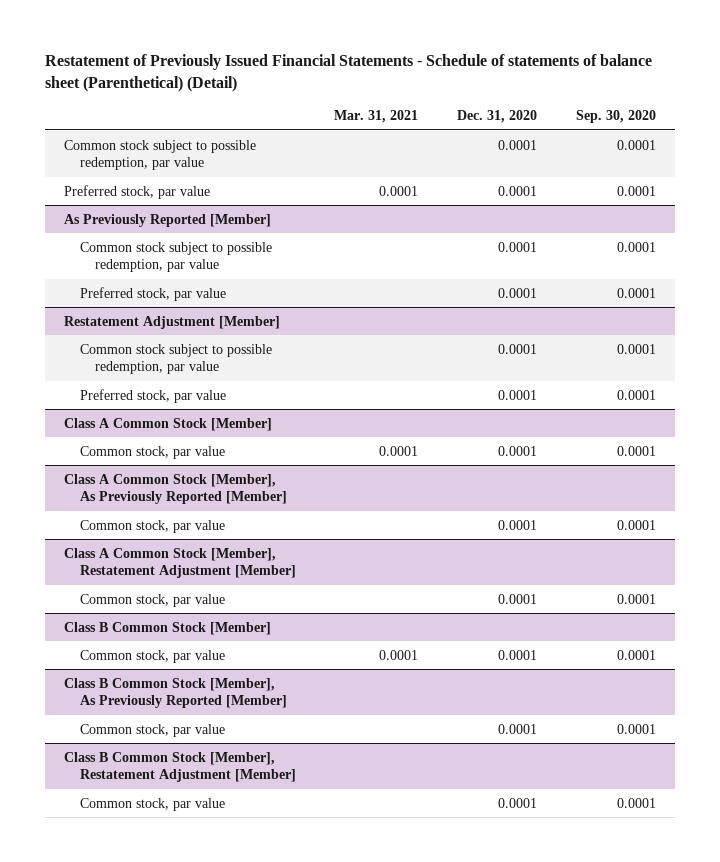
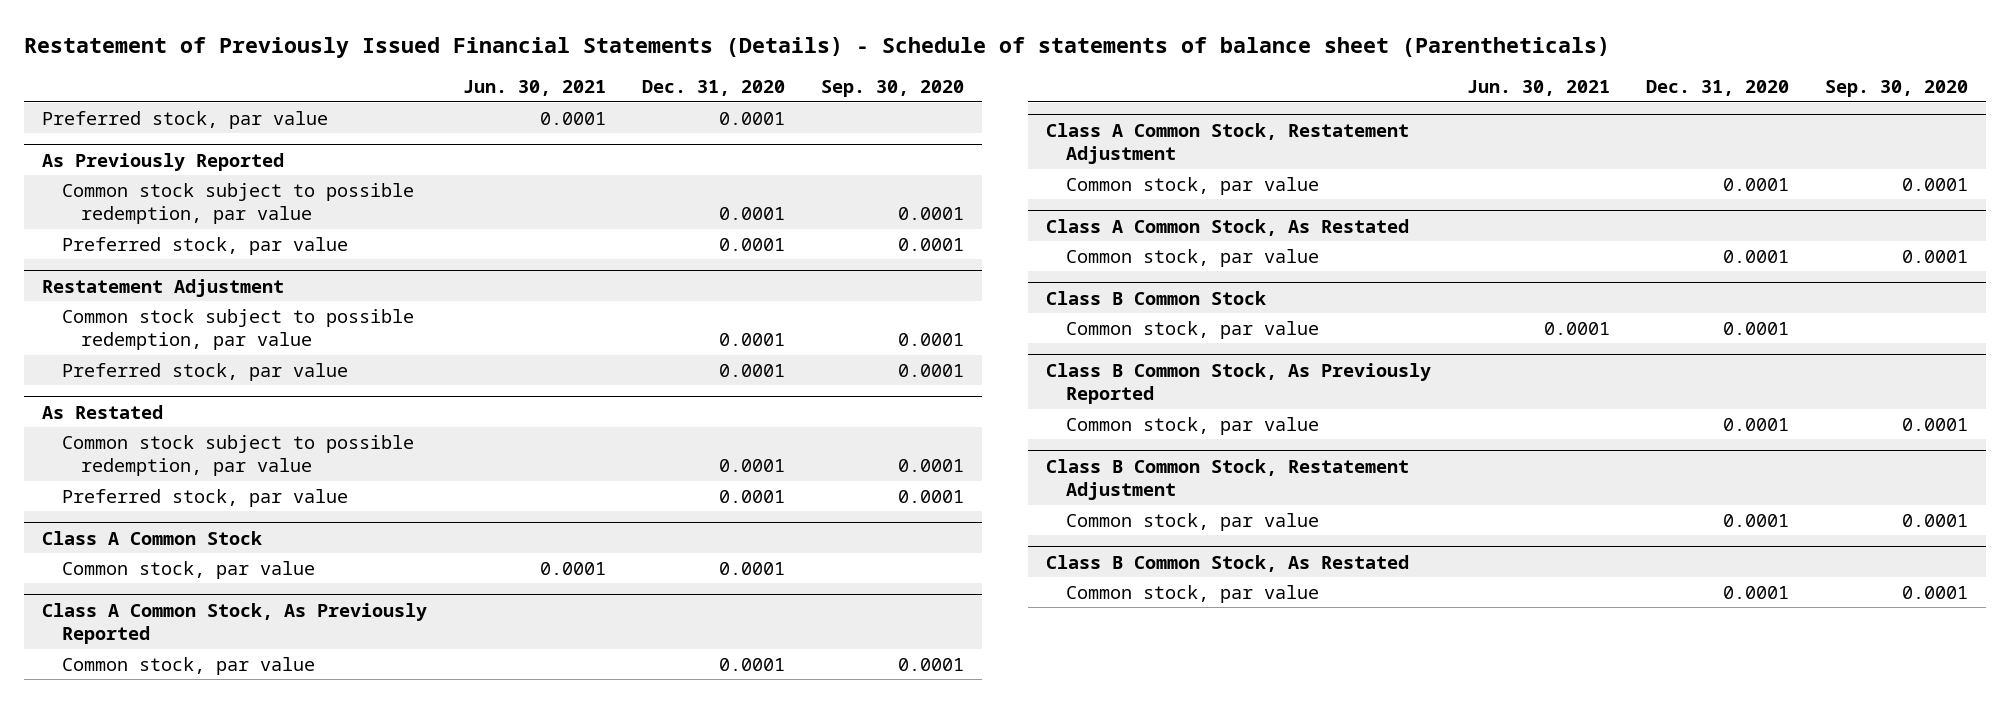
- Restatement of Previously Issued Financial Statements - Schedule of statements of balance sheet (Parenthetical) (Detail)
+ Restatement of Previously Issued Financial Statements (Details) - Schedule of statements of balance sheet (Parentheticals)
- | Mar. 31, 2021 | Dec. 31, 2020 | Sep. 30, 2020
+ | Jun. 30, 2021 | Dec. 31, 2020 | Sep. 30, 2020
+ Preferred stock, par value | 0.0001 | 0.0001 |
+ As Previously Reported
- As Previously Reported [Member]
+ Restatement Adjustment
- Restatement Adjustment [Member]
+ As Restated
- Class A Common Stock [Member]
+ Class A Common Stock
+ Common stock, par value | 0.0001 | 0.0001 |
+ Class A Common Stock, As Previously Reported
- Class A Common Stock [Member], As Previously Reported [Member]
+ Class A Common Stock, Restatement Adjustment
- Class A Common Stock [Member], Restatement Adjustment [Member]
+ Class A Common Stock, As Restated
- Class B Common Stock [Member]
+ Class B Common Stock
+ Common stock, par value | 0.0001 | 0.0001 |
+ Class B Common Stock, As Previously Reported
- Class B Common Stock [Member], As Previously Reported [Member]
+ Class B Common Stock, Restatement Adjustment
- Class B Common Stock [Member], Restatement Adjustment [Member]
+ Class B Common Stock, As Restated

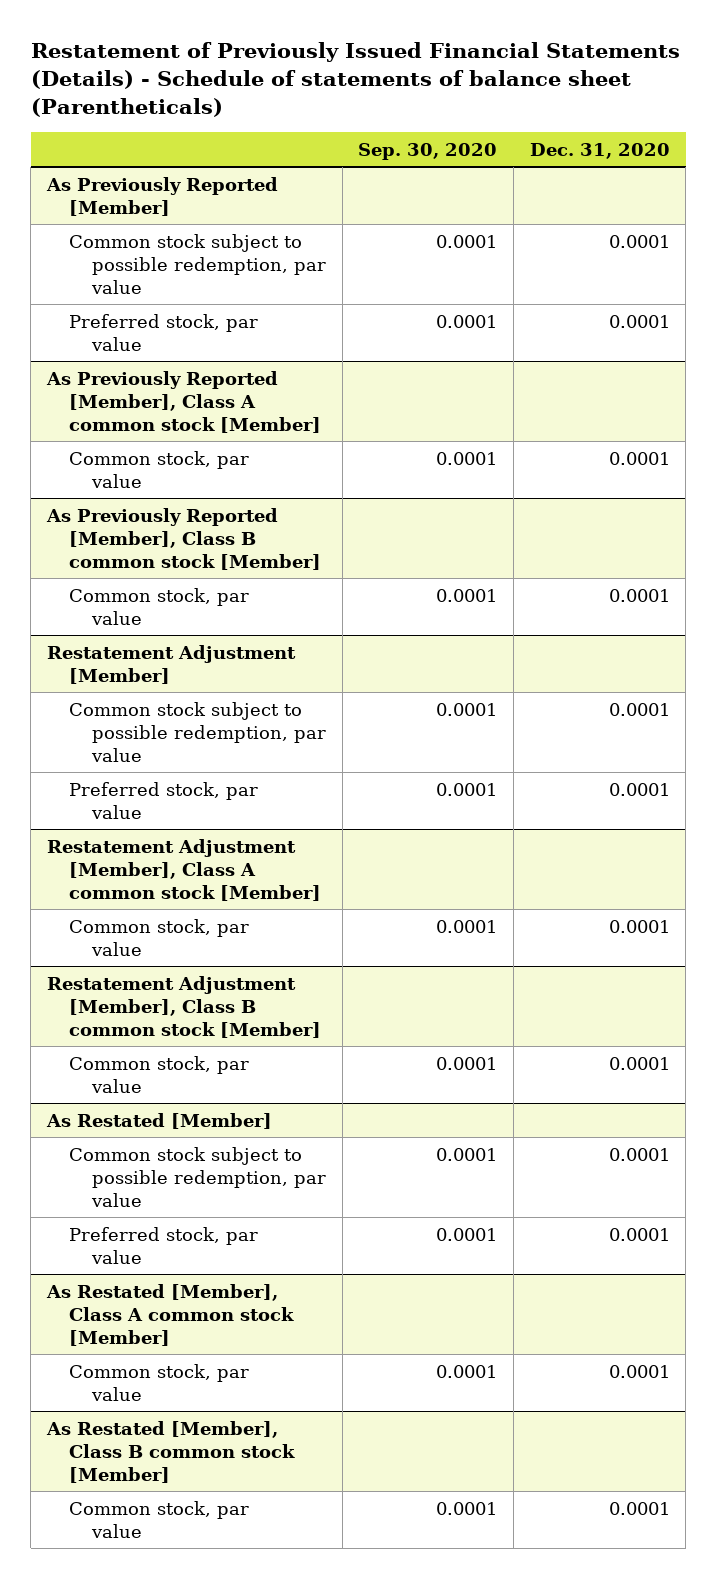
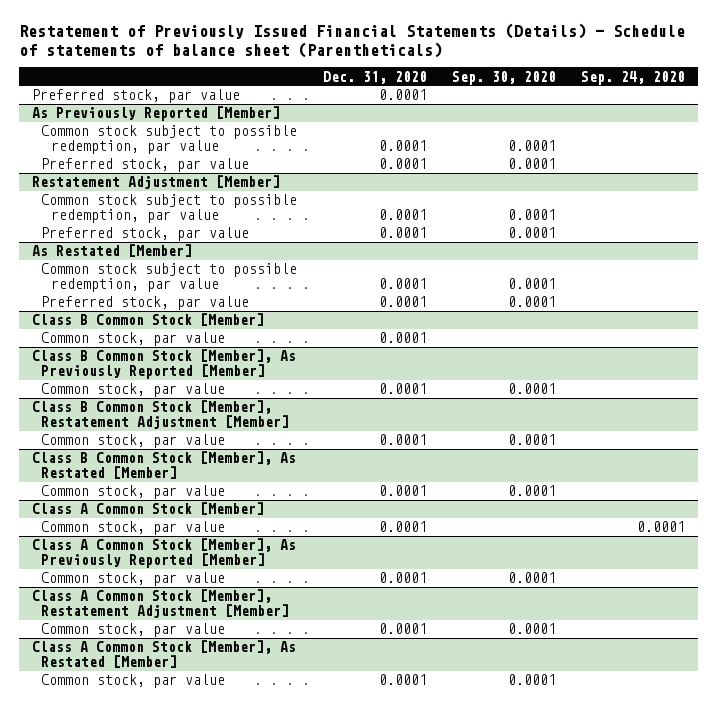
- | Sep. 30, 2020 | Dec. 31, 2020
+ | Dec. 31, 2020 | Sep. 30, 2020 | Sep. 24, 2020
+ Preferred stock, par value | 0.0001 | |
- As Previously Reported [Member], Class A common stock [Member]
- Common stock, par value | 0.0001 | 0.0001
- As Previously Reported [Member], Class B common stock [Member]
- Common stock, par value | 0.0001 | 0.0001
- Restatement Adjustment [Member], Class A common stock [Member]
- Common stock, par value | 0.0001 | 0.0001
- Restatement Adjustment [Member], Class B common stock [Member]
- Common stock, par value | 0.0001 | 0.0001
- As Restated [Member], Class A common stock [Member]
+ Class B Common Stock [Member]
+ Common stock, par value | 0.0001 | |
+ Class B Common Stock [Member], As Previously Reported [Member]
- As Restated [Member], Class B common stock [Member]
+ Class B Common Stock [Member], Restatement Adjustment [Member]
+ Class B Common Stock [Member], As Restated [Member]
+ Common stock, par value | 0.0001 | 0.0001 |
+ Class A Common Stock [Member]
+ Common stock, par value | 0.0001 | | 0.0001
+ Class A Common Stock [Member], As Previously Reported [Member]
+ Common stock, par value | 0.0001 | 0.0001 |
+ Class A Common Stock [Member], Restatement Adjustment [Member]
+ Common stock, par value | 0.0001 | 0.0001 |
+ Class A Common Stock [Member], As Restated [Member]
+ Common stock, par value | 0.0001 | 0.0001 |

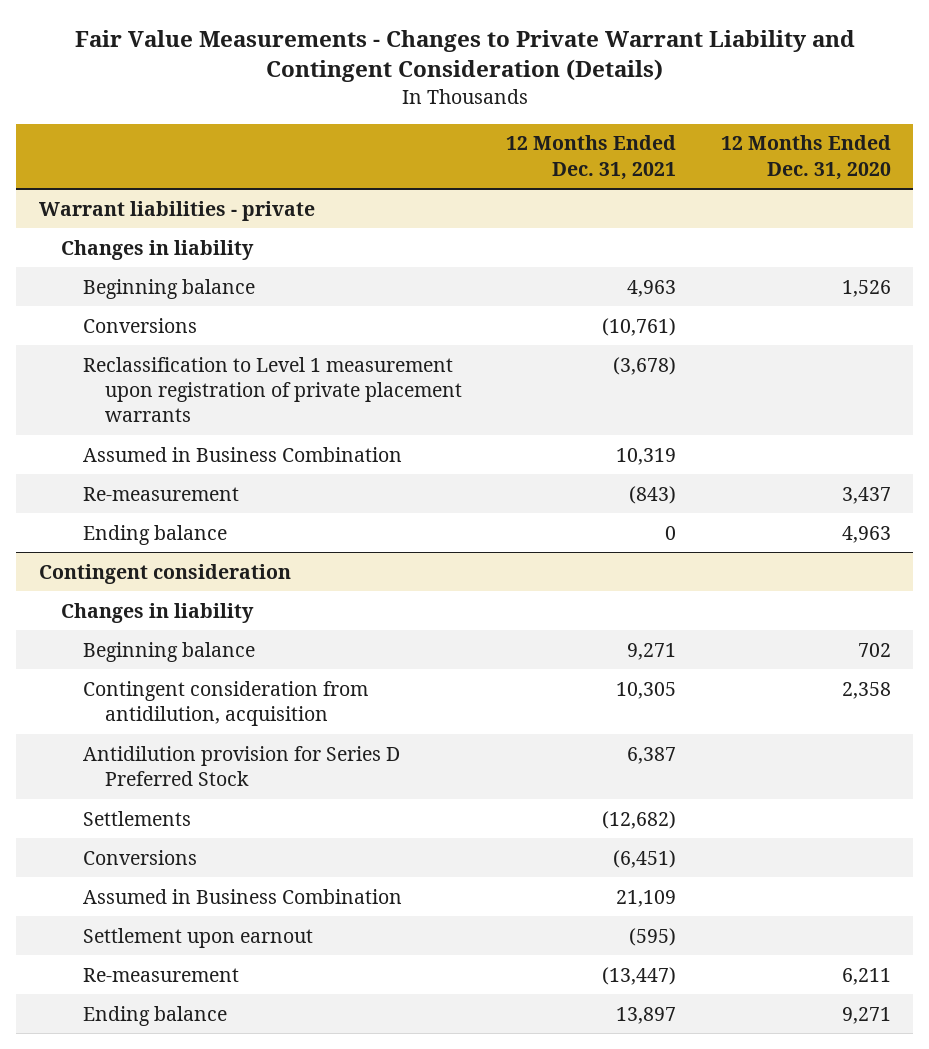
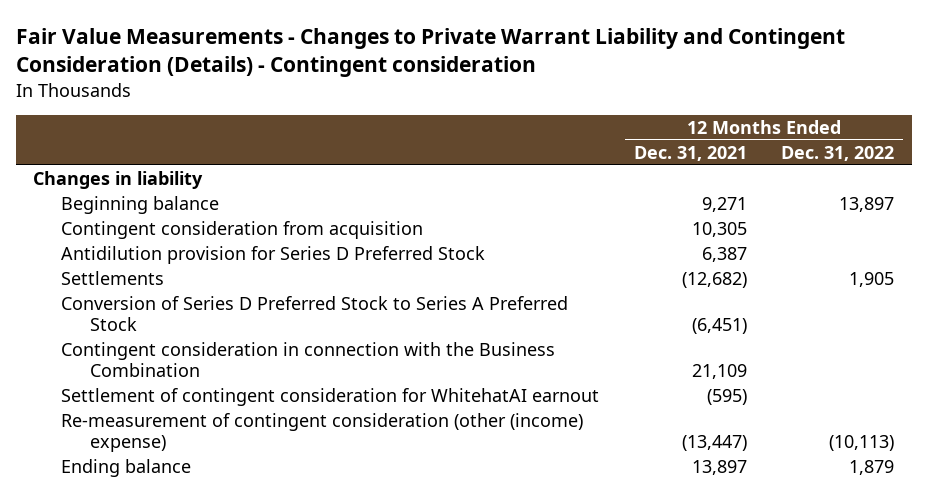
- Fair Value Measurements - Changes to Private Warrant Liability and Contingent Consideration (Details)
+ Fair Value Measurements - Changes to Private Warrant Liability and Contingent Consideration (Details) - Contingent consideration
- | 12 Months Ended Dec. 31, 2021 | 12 Months Ended Dec. 31, 2020
+ | 12 Months Ended Dec. 31, 2021 | 12 Months Ended Dec. 31, 2022
- Warrant liabilities - private
- Beginning balance | 4,963 | 1,526
- Conversions | (10,761) |
- Reclassification to Level 1 measurement upon registration of private placement warrants | (3,678) |
- Assumed in Business Combination | 10,319 |
- Re-measurement | (843) | 3,437
- Ending balance | 0 | 4,963
- Contingent consideration
- Changes in liability
- Contingent consideration from antidilution, acquisition | 10,305 | 2,358
+ Contingent consideration from acquisition | 10,305 |
- Conversions | (6,451) |
- Assumed in Business Combination | 21,109 |
- Settlement upon earnout | (595) |
- Re-measurement | (13,447) | 6,211
+ Conversion of Series D Preferred Stock to Series A Preferred Stock | (6,451) |
+ Contingent consideration in connection with the Business Combination | 21,109 |
+ Settlement of contingent consideration for WhitehatAI earnout | (595) |
+ Re-measurement of contingent consideration (other (income) expense) | (13,447) | (10,113)

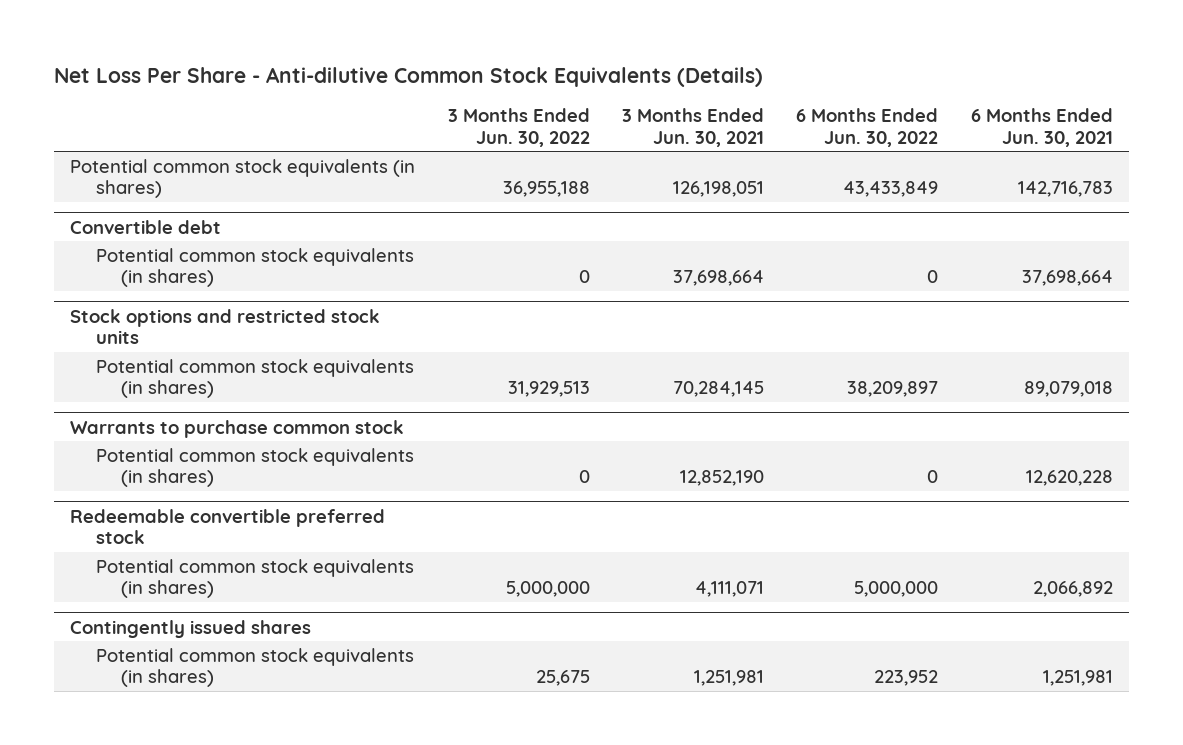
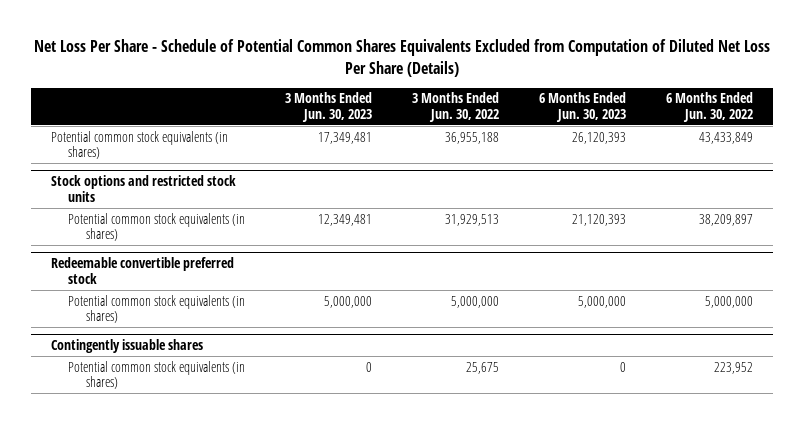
- Net Loss Per Share - Anti-dilutive Common Stock Equivalents (Details)
+ Net Loss Per Share - Schedule of Potential Common Shares Equivalents Excluded from Computation of Diluted Net Loss Per Share (Details)
- | 3 Months Ended Jun. 30, 2022 | 3 Months Ended Jun. 30, 2021 | 6 Months Ended Jun. 30, 2022 | 6 Months Ended Jun. 30, 2021
+ | 3 Months Ended Jun. 30, 2023 | 3 Months Ended Jun. 30, 2022 | 6 Months Ended Jun. 30, 2023 | 6 Months Ended Jun. 30, 2022
- Convertible debt
- Potential common stock equivalents (in shares) | 0 | 37,698,664 | 0 | 37,698,664
- Warrants to purchase common stock
- Potential common stock equivalents (in shares) | 0 | 12,852,190 | 0 | 12,620,228
- Contingently issued shares
+ Contingently issuable shares

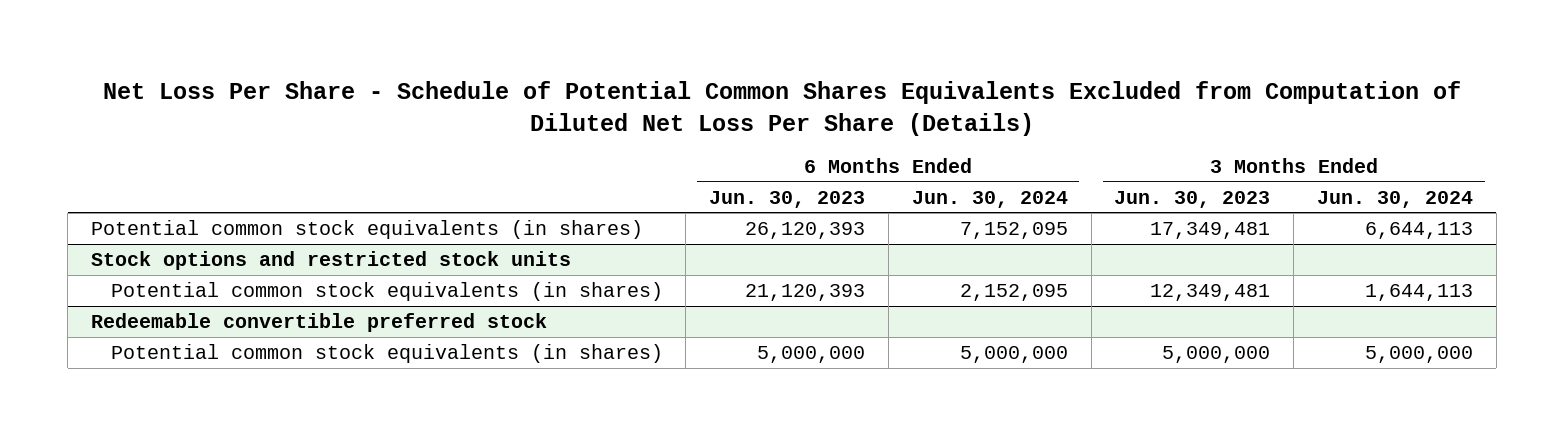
- | 3 Months Ended Jun. 30, 2023 | 3 Months Ended Jun. 30, 2022 | 6 Months Ended Jun. 30, 2023 | 6 Months Ended Jun. 30, 2022
+ | 6 Months Ended Jun. 30, 2023 | 6 Months Ended Jun. 30, 2024 | 3 Months Ended Jun. 30, 2023 | 3 Months Ended Jun. 30, 2024
- Contingently issuable shares
- Potential common stock equivalents (in shares) | 0 | 25,675 | 0 | 223,952

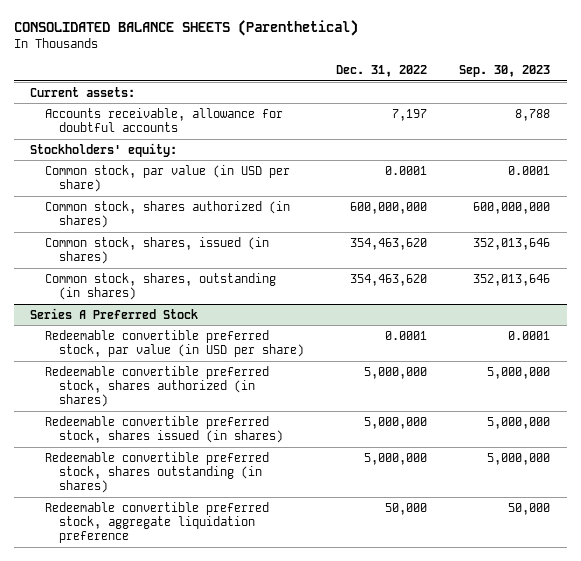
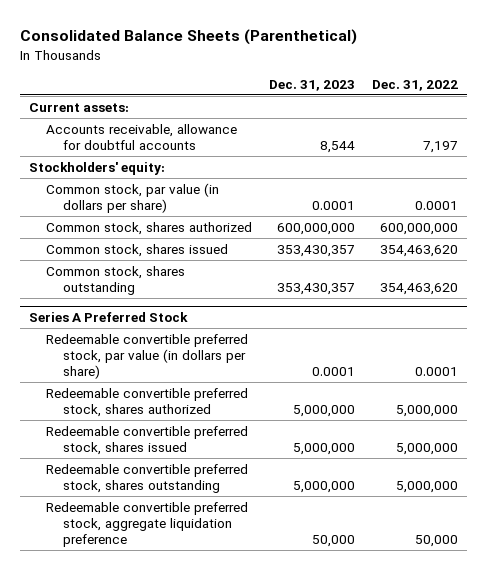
- CONSOLIDATED BALANCE SHEETS (Parenthetical)
+ Consolidated Balance Sheets (Parenthetical)
- | Dec. 31, 2022 | Sep. 30, 2023
+ | Dec. 31, 2023 | Dec. 31, 2022
- Common stock, par value (in USD per share) | 0.0001 | 0.0001
- Common stock, shares authorized (in shares) | 600,000,000 | 600,000,000
- Common stock, shares, issued (in shares) | 354,463,620 | 352,013,646
- Common stock, shares, outstanding (in shares) | 354,463,620 | 352,013,646
+ Common stock, par value (in dollars per share) | 0.0001 | 0.0001
+ Common stock, shares authorized | 600,000,000 | 600,000,000
+ Common stock, shares issued | 353,430,357 | 354,463,620
+ Common stock, shares outstanding | 353,430,357 | 354,463,620
@ Series A Preferred Stock
- Redeemable convertible preferred stock, par value (in USD per share) | 0.0001 | 0.0001
- Redeemable convertible preferred stock, shares authorized (in shares) | 5,000,000 | 5,000,000
- Redeemable convertible preferred stock, shares issued (in shares) | 5,000,000 | 5,000,000
- Redeemable convertible preferred stock, shares outstanding (in shares) | 5,000,000 | 5,000,000
+ Redeemable convertible preferred stock, par value (in dollars per share) | 0.0001 | 0.0001
+ Redeemable convertible preferred stock, shares authorized | 5,000,000 | 5,000,000
+ Redeemable convertible preferred stock, shares issued | 5,000,000 | 5,000,000
+ Redeemable convertible preferred stock, shares outstanding | 5,000,000 | 5,000,000

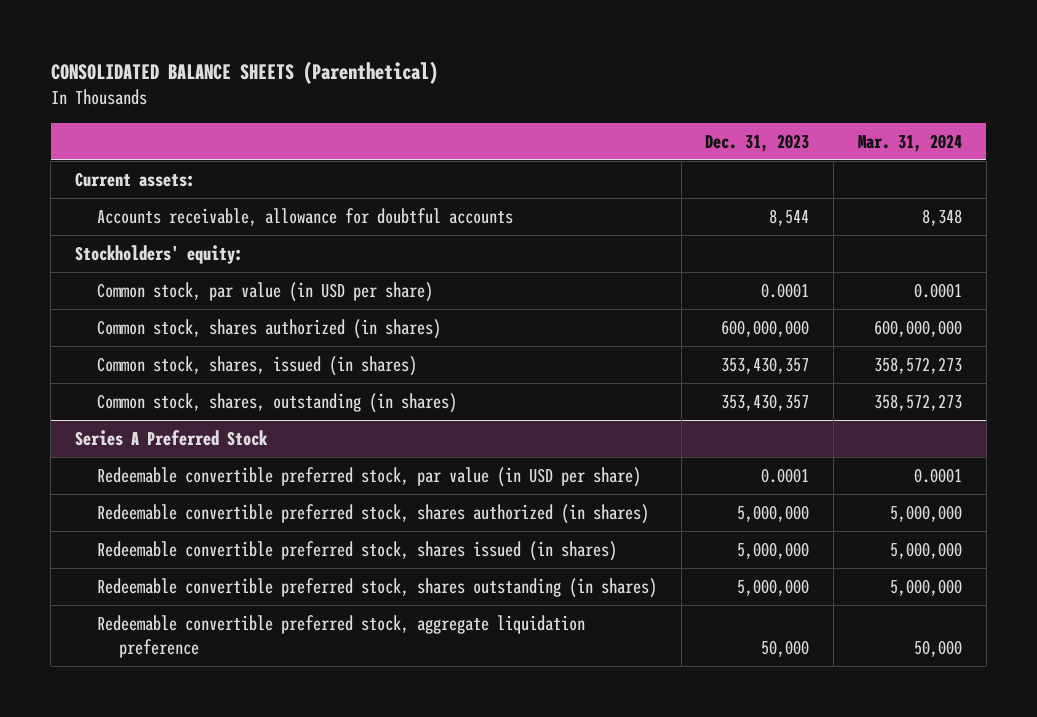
- Consolidated Balance Sheets (Parenthetical)
+ CONSOLIDATED BALANCE SHEETS (Parenthetical)
- | Dec. 31, 2023 | Dec. 31, 2022
+ | Dec. 31, 2023 | Mar. 31, 2024
- Common stock, par value (in dollars per share) | 0.0001 | 0.0001
- Common stock, shares authorized | 600,000,000 | 600,000,000
- Common stock, shares issued | 353,430,357 | 354,463,620
- Common stock, shares outstanding | 353,430,357 | 354,463,620
+ Common stock, par value (in USD per share) | 0.0001 | 0.0001
+ Common stock, shares authorized (in shares) | 600,000,000 | 600,000,000
+ Common stock, shares, issued (in shares) | 353,430,357 | 358,572,273
+ Common stock, shares, outstanding (in shares) | 353,430,357 | 358,572,273
@ Series A Preferred Stock
- Redeemable convertible preferred stock, par value (in dollars per share) | 0.0001 | 0.0001
- Redeemable convertible preferred stock, shares authorized | 5,000,000 | 5,000,000
- Redeemable convertible preferred stock, shares issued | 5,000,000 | 5,000,000
- Redeemable convertible preferred stock, shares outstanding | 5,000,000 | 5,000,000
+ Redeemable convertible preferred stock, par value (in USD per share) | 0.0001 | 0.0001
+ Redeemable convertible preferred stock, shares authorized (in shares) | 5,000,000 | 5,000,000
+ Redeemable convertible preferred stock, shares issued (in shares) | 5,000,000 | 5,000,000
+ Redeemable convertible preferred stock, shares outstanding (in shares) | 5,000,000 | 5,000,000

